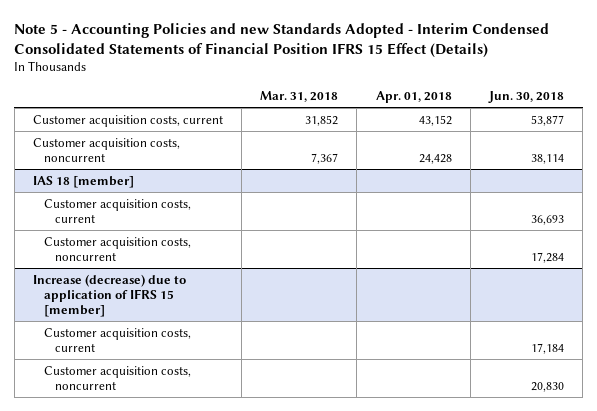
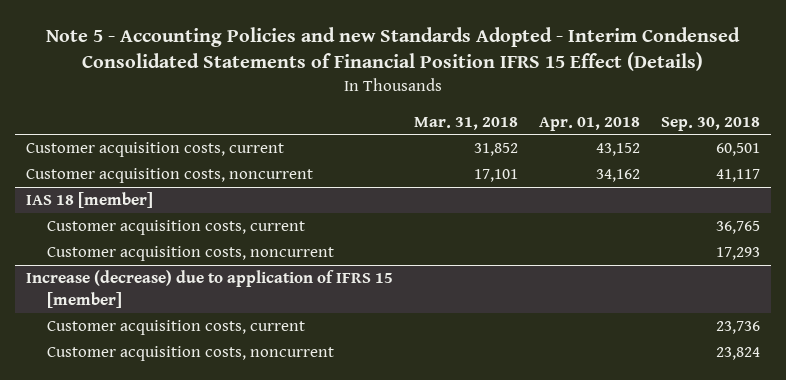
- | Mar. 31, 2018 | Apr. 01, 2018 | Jun. 30, 2018
+ | Mar. 31, 2018 | Apr. 01, 2018 | Sep. 30, 2018
- Customer acquisition costs, noncurrent | 7,367 | 24,428 | 38,114
+ Customer acquisition costs, noncurrent | 17,101 | 34,162 | 41,117

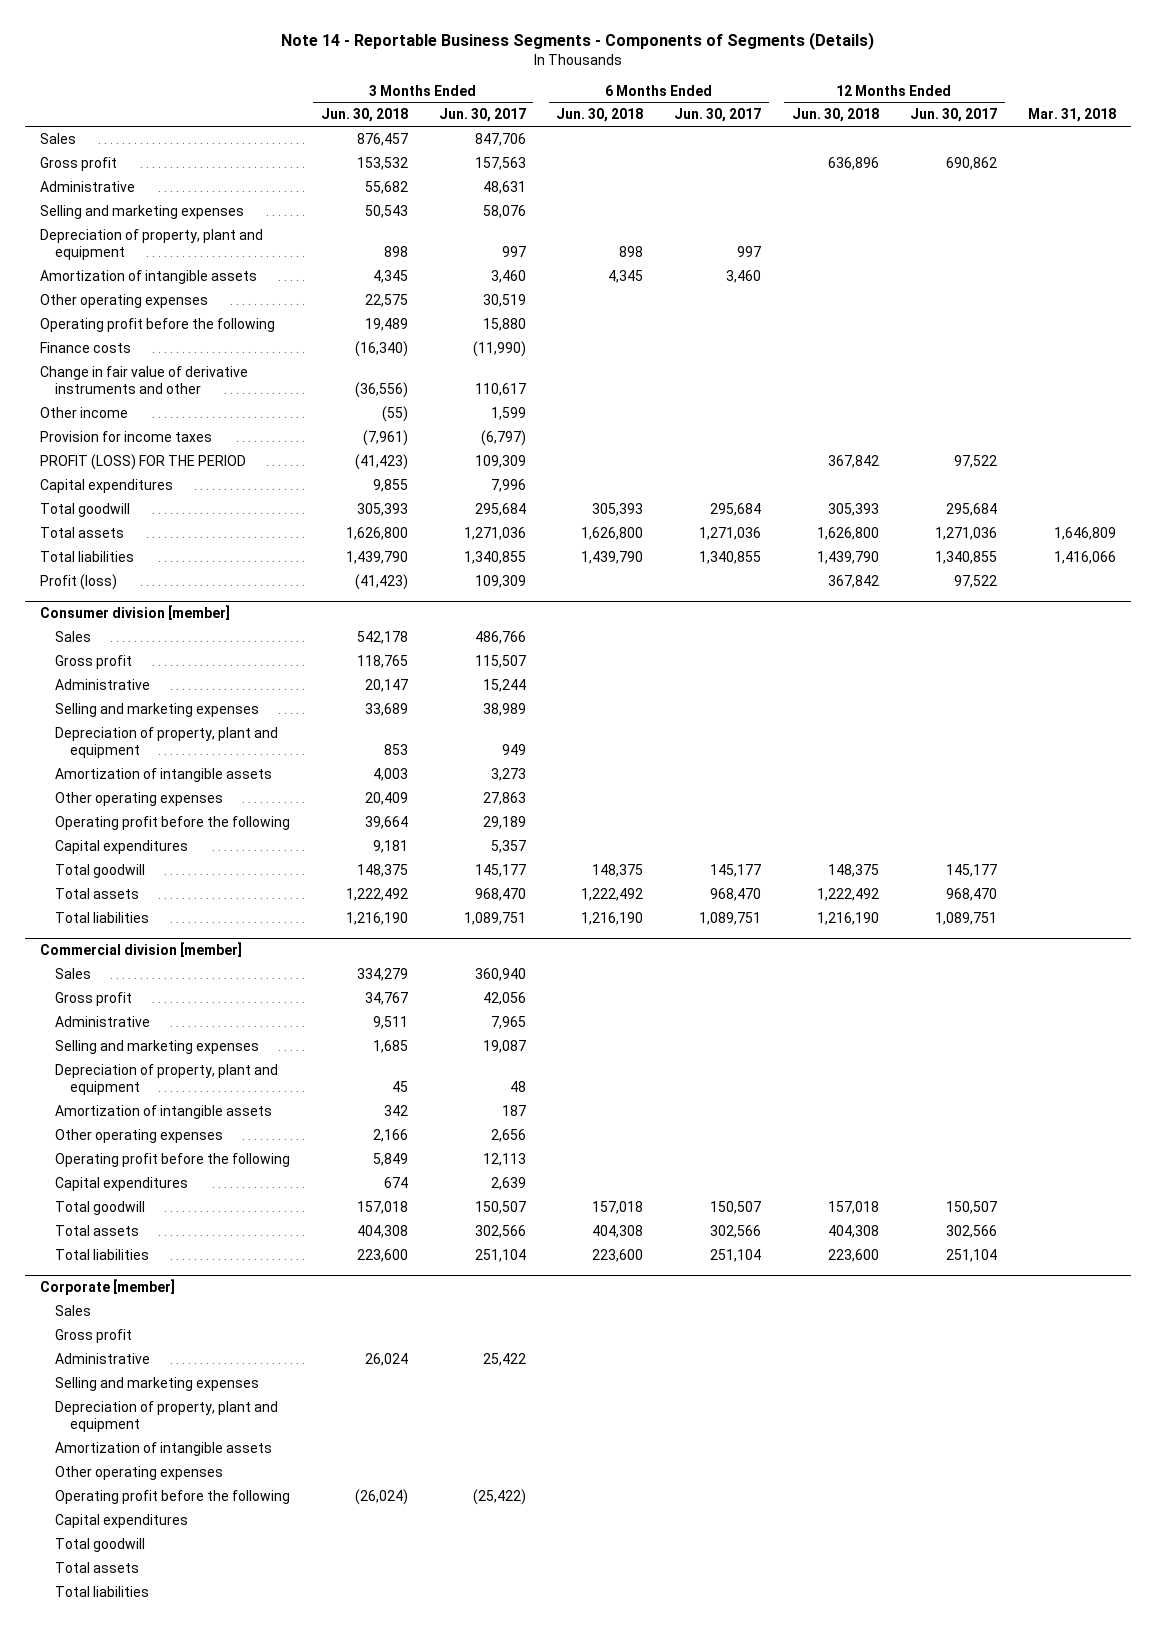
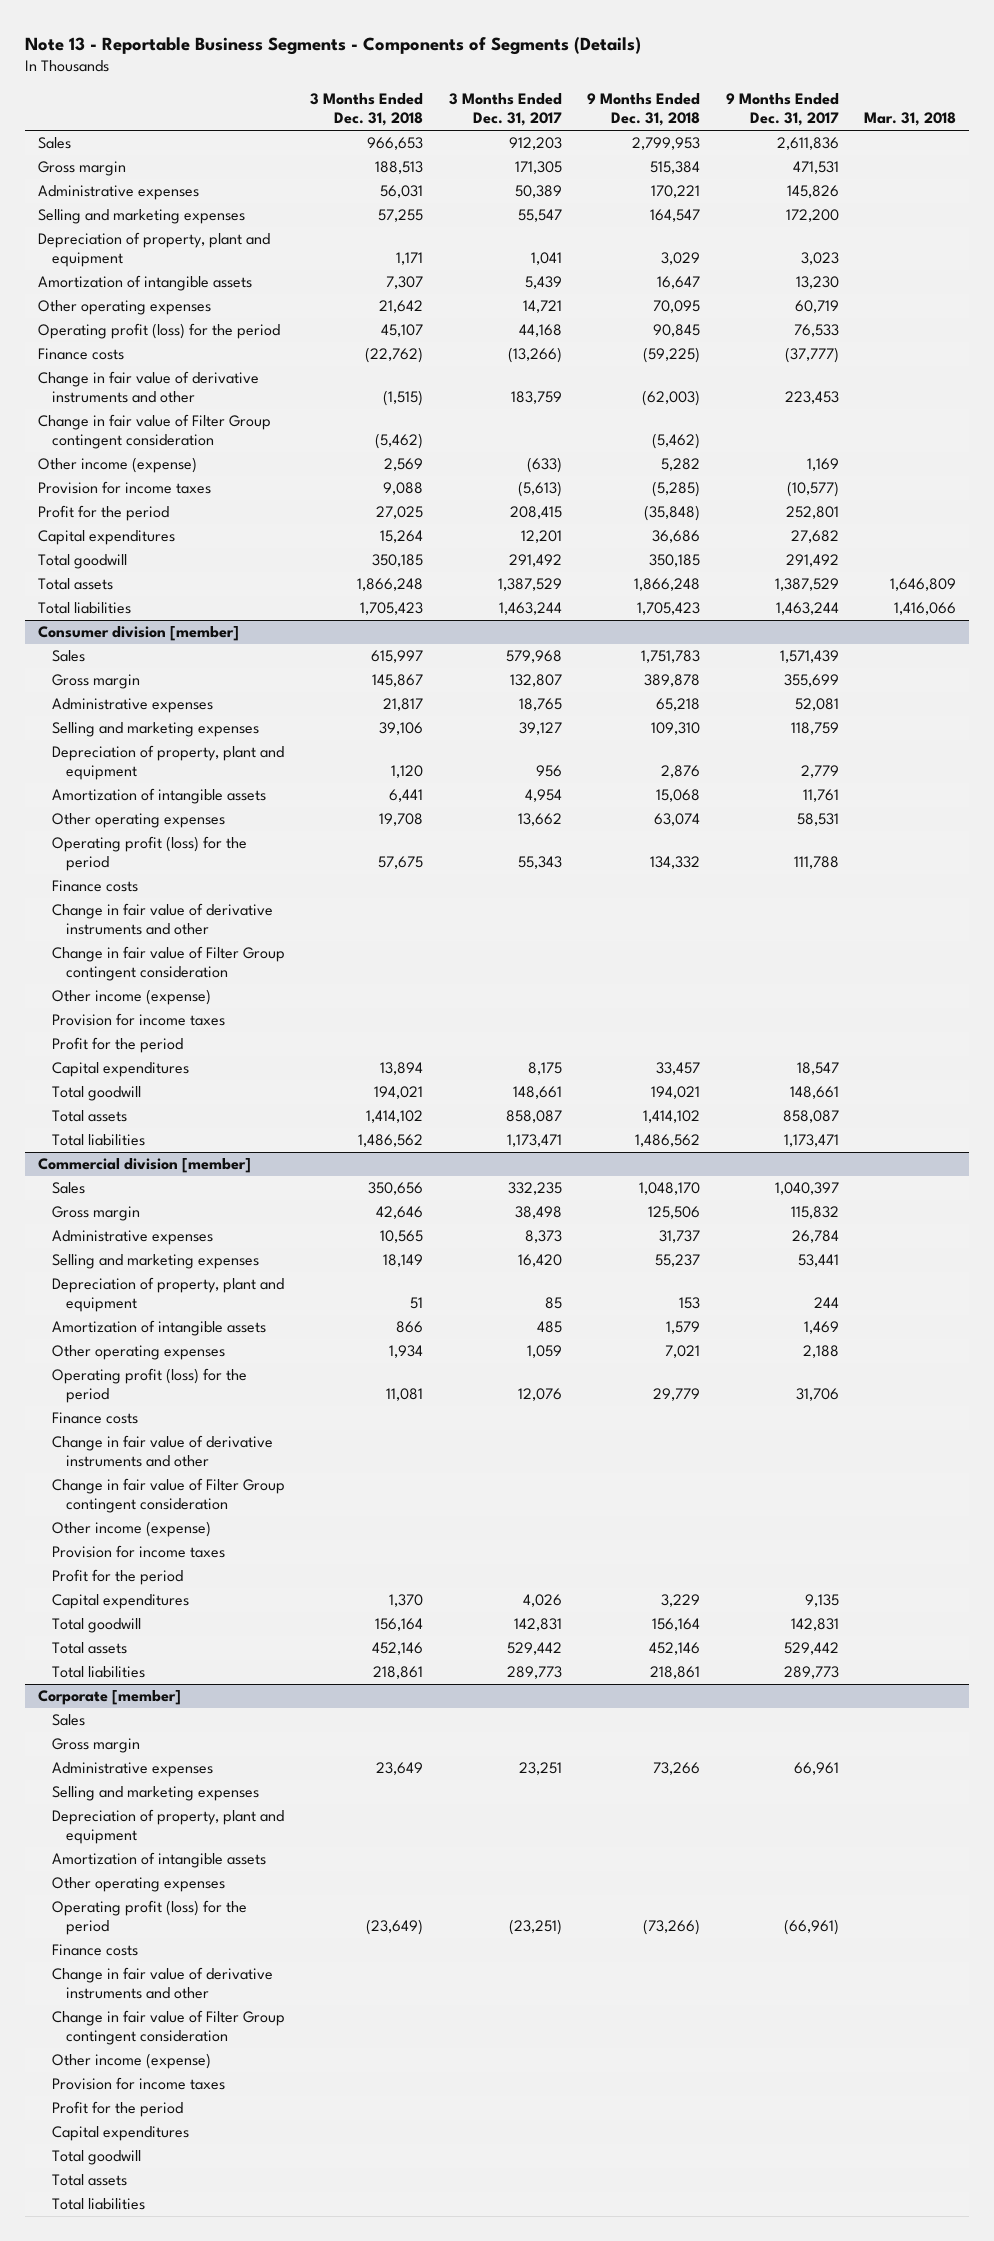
- Note 14 - Reportable Business Segments - Components of Segments (Details)
+ Note 13 - Reportable Business Segments - Components of Segments (Details)
- | 3 Months Ended Jun. 30, 2018 | 3 Months Ended Jun. 30, 2017 | 6 Months Ended Jun. 30, 2018 | 6 Months Ended Jun. 30, 2017 | 12 Months Ended Jun. 30, 2018 | 12 Months Ended Jun. 30, 2017 | Mar. 31, 2018
+ | 3 Months Ended Dec. 31, 2018 | 3 Months Ended Dec. 31, 2017 | 9 Months Ended Dec. 31, 2018 | 9 Months Ended Dec. 31, 2017 | Mar. 31, 2018
- Gross profit | 153,532 | 157,563 | | | 636,896 | 690,862 |
- Administrative | 55,682 | 48,631 | | | | |
+ Gross margin | 188,513 | 171,305 | 515,384 | 471,531 |
+ Administrative expenses | 56,031 | 50,389 | 170,221 | 145,826 |
- Operating profit before the following | 19,489 | 15,880 | | | | |
+ Operating profit (loss) for the period | 45,107 | 44,168 | 90,845 | 76,533 |
- Other income | (55) | 1,599 | | | | |
+ Change in fair value of Filter Group contingent consideration | (5,462) | | (5,462) | |
+ Other income (expense) | 2,569 | (633) | 5,282 | 1,169 |
- PROFIT (LOSS) FOR THE PERIOD | (41,423) | 109,309 | | | 367,842 | 97,522 |
+ Profit for the period | 27,025 | 208,415 | (35,848) | 252,801 |
- Profit (loss) | (41,423) | 109,309 | | | 367,842 | 97,522 |
@ Consumer division [member]
- Gross profit | 118,765 | 115,507 | | | | |
- Administrative | 20,147 | 15,244 | | | | |
+ Gross margin | 145,867 | 132,807 | 389,878 | 355,699 |
+ Administrative expenses | 21,817 | 18,765 | 65,218 | 52,081 |
- Operating profit before the following | 39,664 | 29,189 | | | | |
+ Operating profit (loss) for the period | 57,675 | 55,343 | 134,332 | 111,788 |
+ Finance costs
+ Change in fair value of derivative instruments and other
+ Change in fair value of Filter Group contingent consideration
+ Other income (expense)
+ Provision for income taxes
+ Profit for the period
@ Commercial division [member]
- Gross profit | 34,767 | 42,056 | | | | |
- Administrative | 9,511 | 7,965 | | | | |
+ Gross margin | 42,646 | 38,498 | 125,506 | 115,832 |
+ Administrative expenses | 10,565 | 8,373 | 31,737 | 26,784 |
- Operating profit before the following | 5,849 | 12,113 | | | | |
+ Operating profit (loss) for the period | 11,081 | 12,076 | 29,779 | 31,706 |
+ Finance costs
+ Change in fair value of derivative instruments and other
+ Change in fair value of Filter Group contingent consideration
+ Other income (expense)
+ Provision for income taxes
+ Profit for the period
@ Corporate [member]
- Gross profit
- Administrative | 26,024 | 25,422 | | | | |
+ Gross margin
+ Administrative expenses | 23,649 | 23,251 | 73,266 | 66,961 |
- Operating profit before the following | (26,024) | (25,422) | | | | |
+ Operating profit (loss) for the period | (23,649) | (23,251) | (73,266) | (66,961) |
+ Finance costs
+ Change in fair value of derivative instruments and other
+ Change in fair value of Filter Group contingent consideration
+ Other income (expense)
+ Provision for income taxes
+ Profit for the period

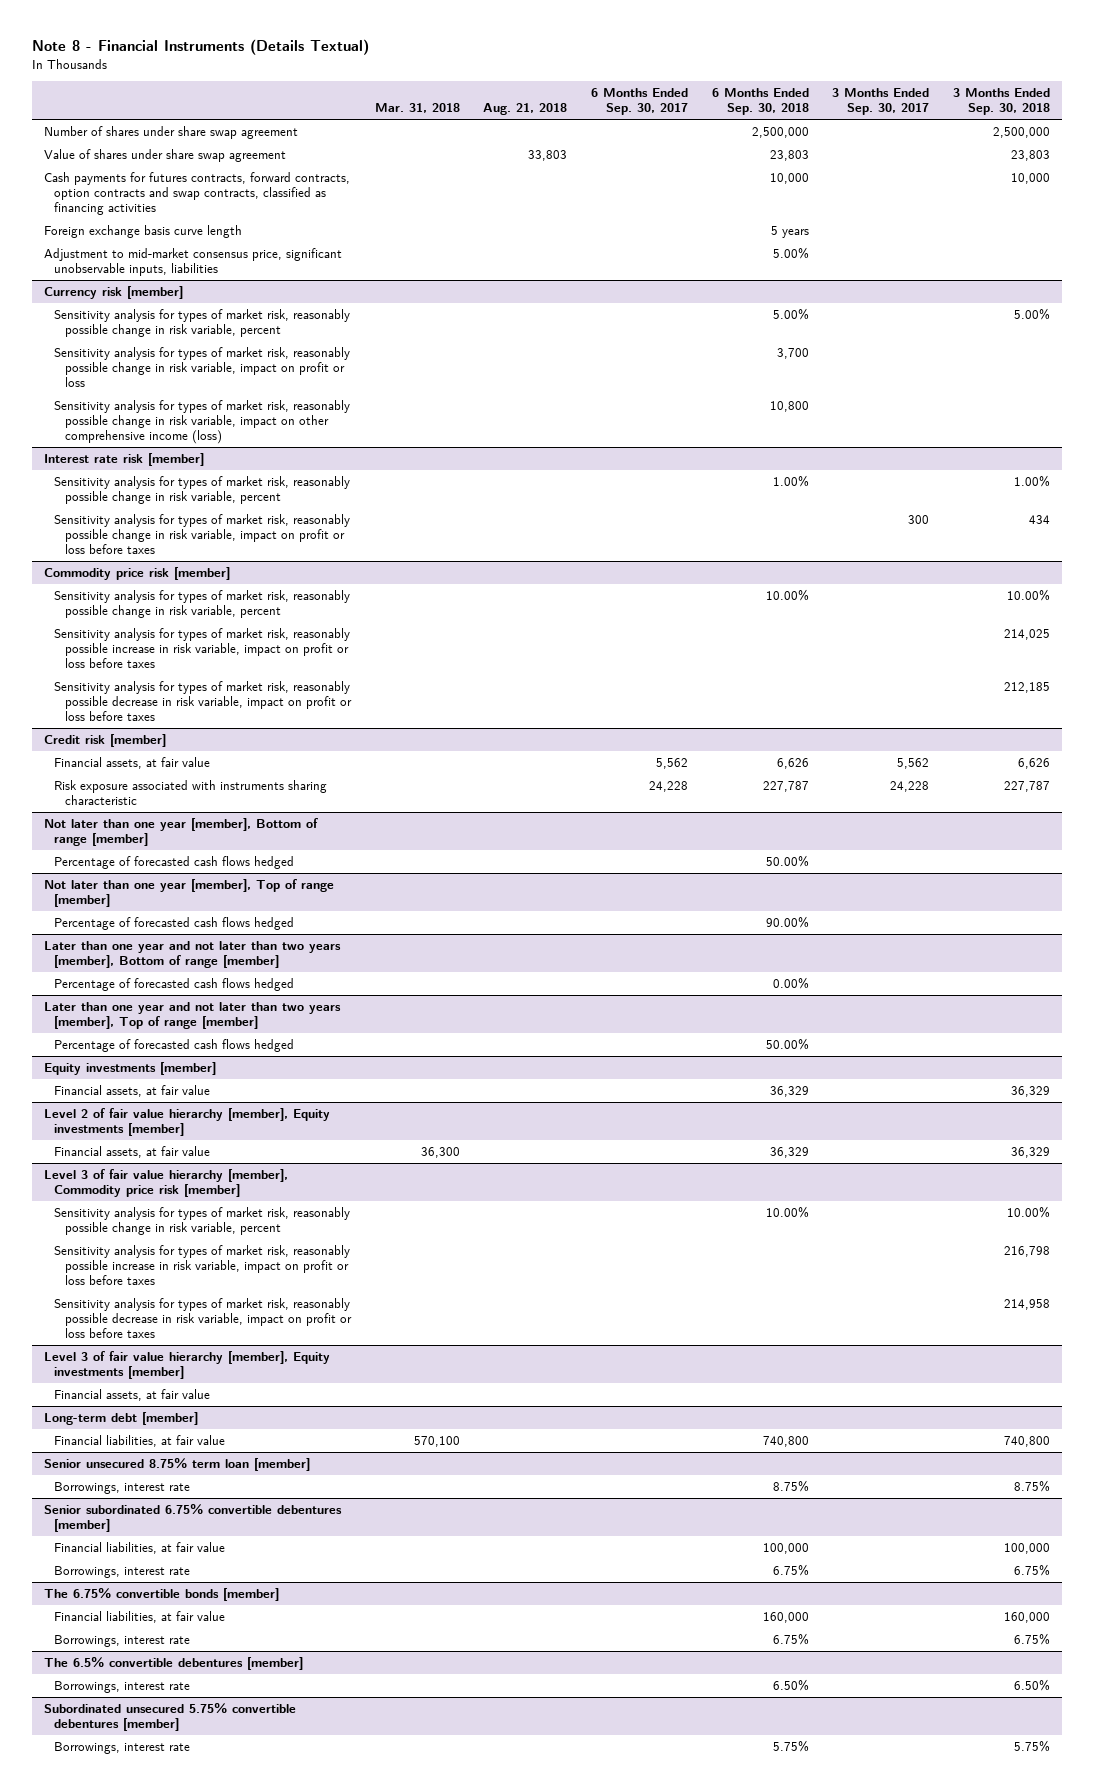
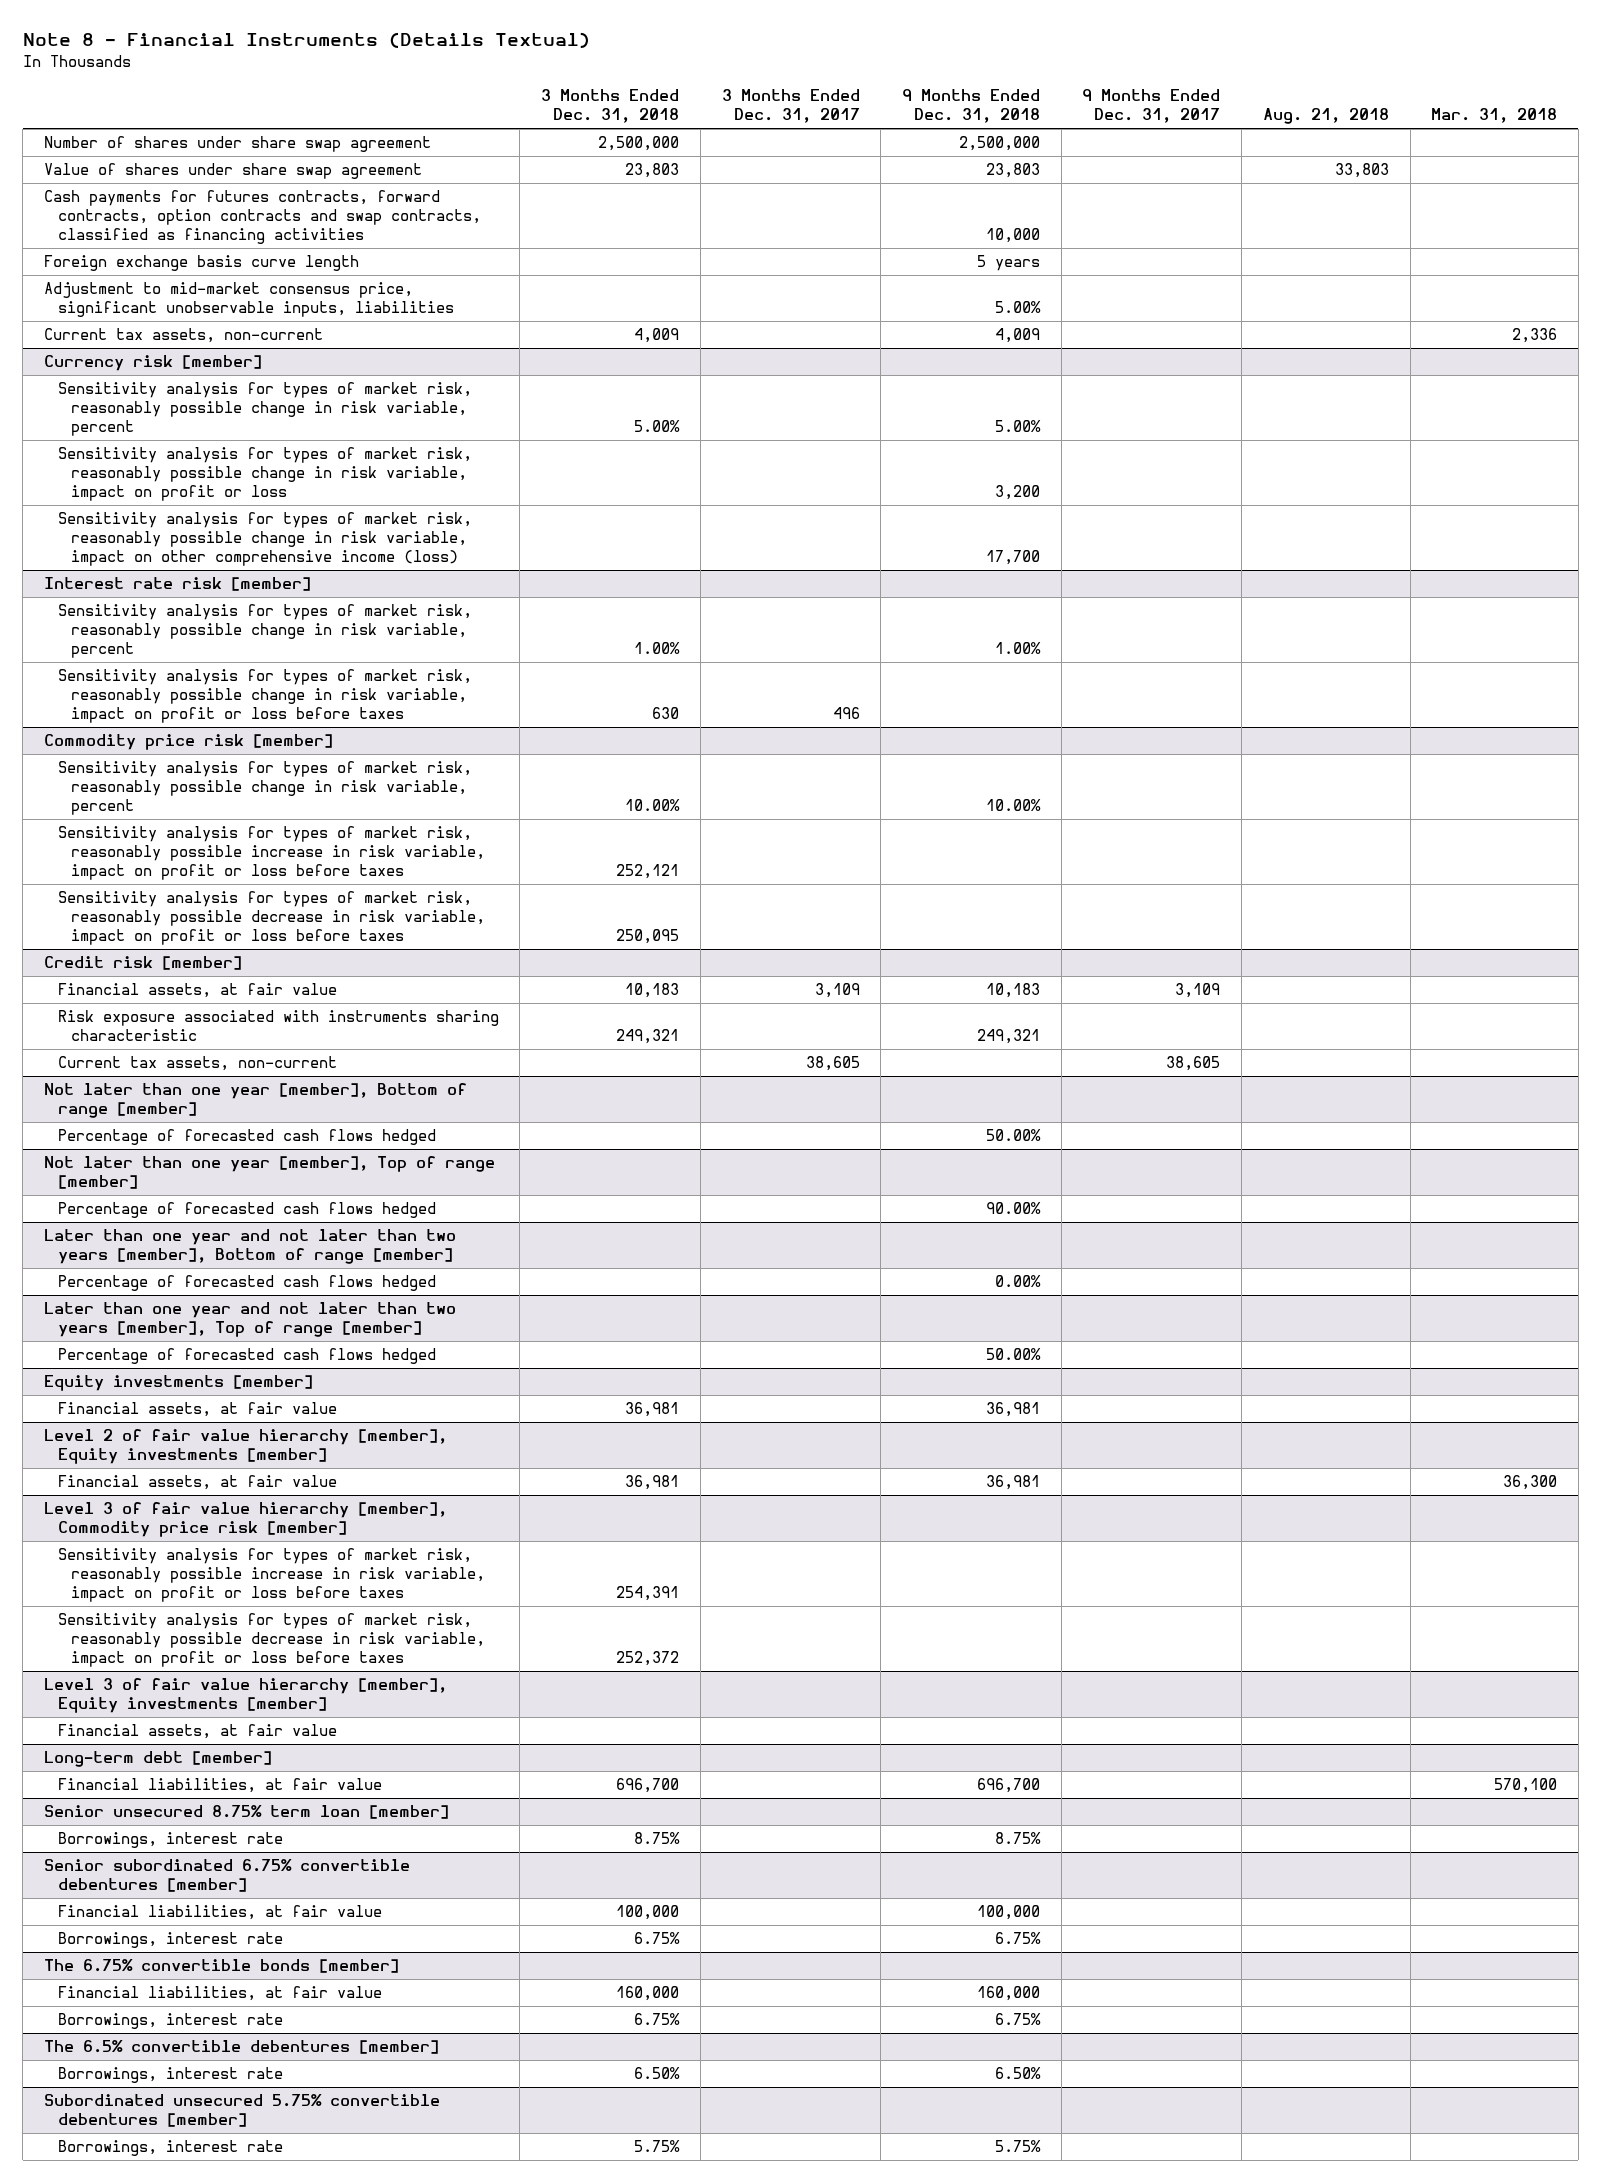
- | Mar. 31, 2018 | Aug. 21, 2018 | 6 Months Ended Sep. 30, 2017 | 6 Months Ended Sep. 30, 2018 | 3 Months Ended Sep. 30, 2017 | 3 Months Ended Sep. 30, 2018
+ | 3 Months Ended Dec. 31, 2018 | 3 Months Ended Dec. 31, 2017 | 9 Months Ended Dec. 31, 2018 | 9 Months Ended Dec. 31, 2017 | Aug. 21, 2018 | Mar. 31, 2018
+ Current tax assets, non-current | 4,009 | | 4,009 | | | 2,336
@ Credit risk [member]
+ Current tax assets, non-current | | 38,605 | | 38,605 | |
@ Level 3 of fair value hierarchy [member], Commodity price risk [member]
- Sensitivity analysis for types of market risk, reasonably possible change in risk variable, percent | | | | 10.00% | | 10.00%

